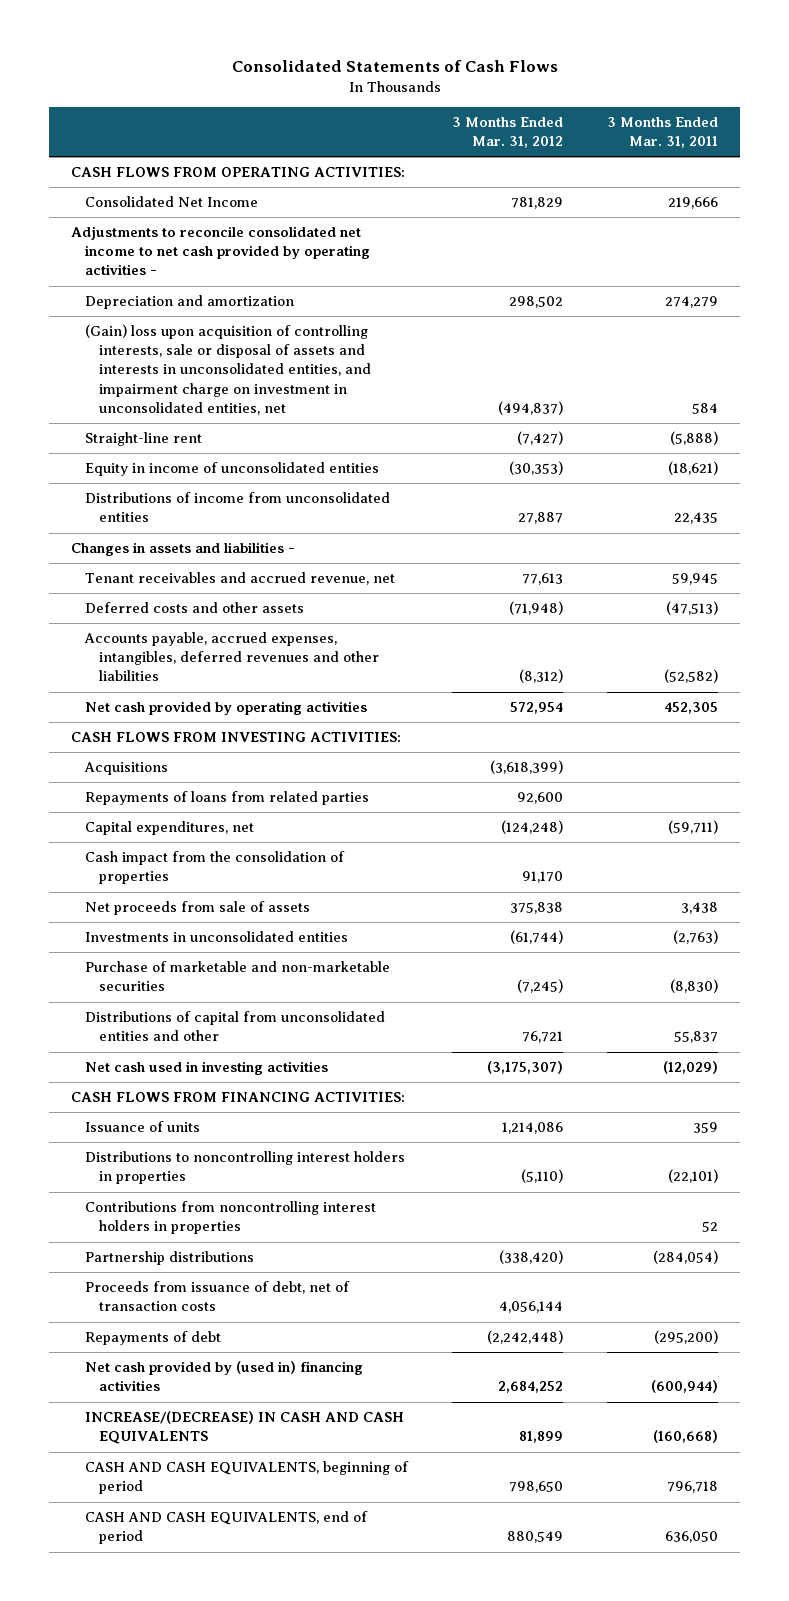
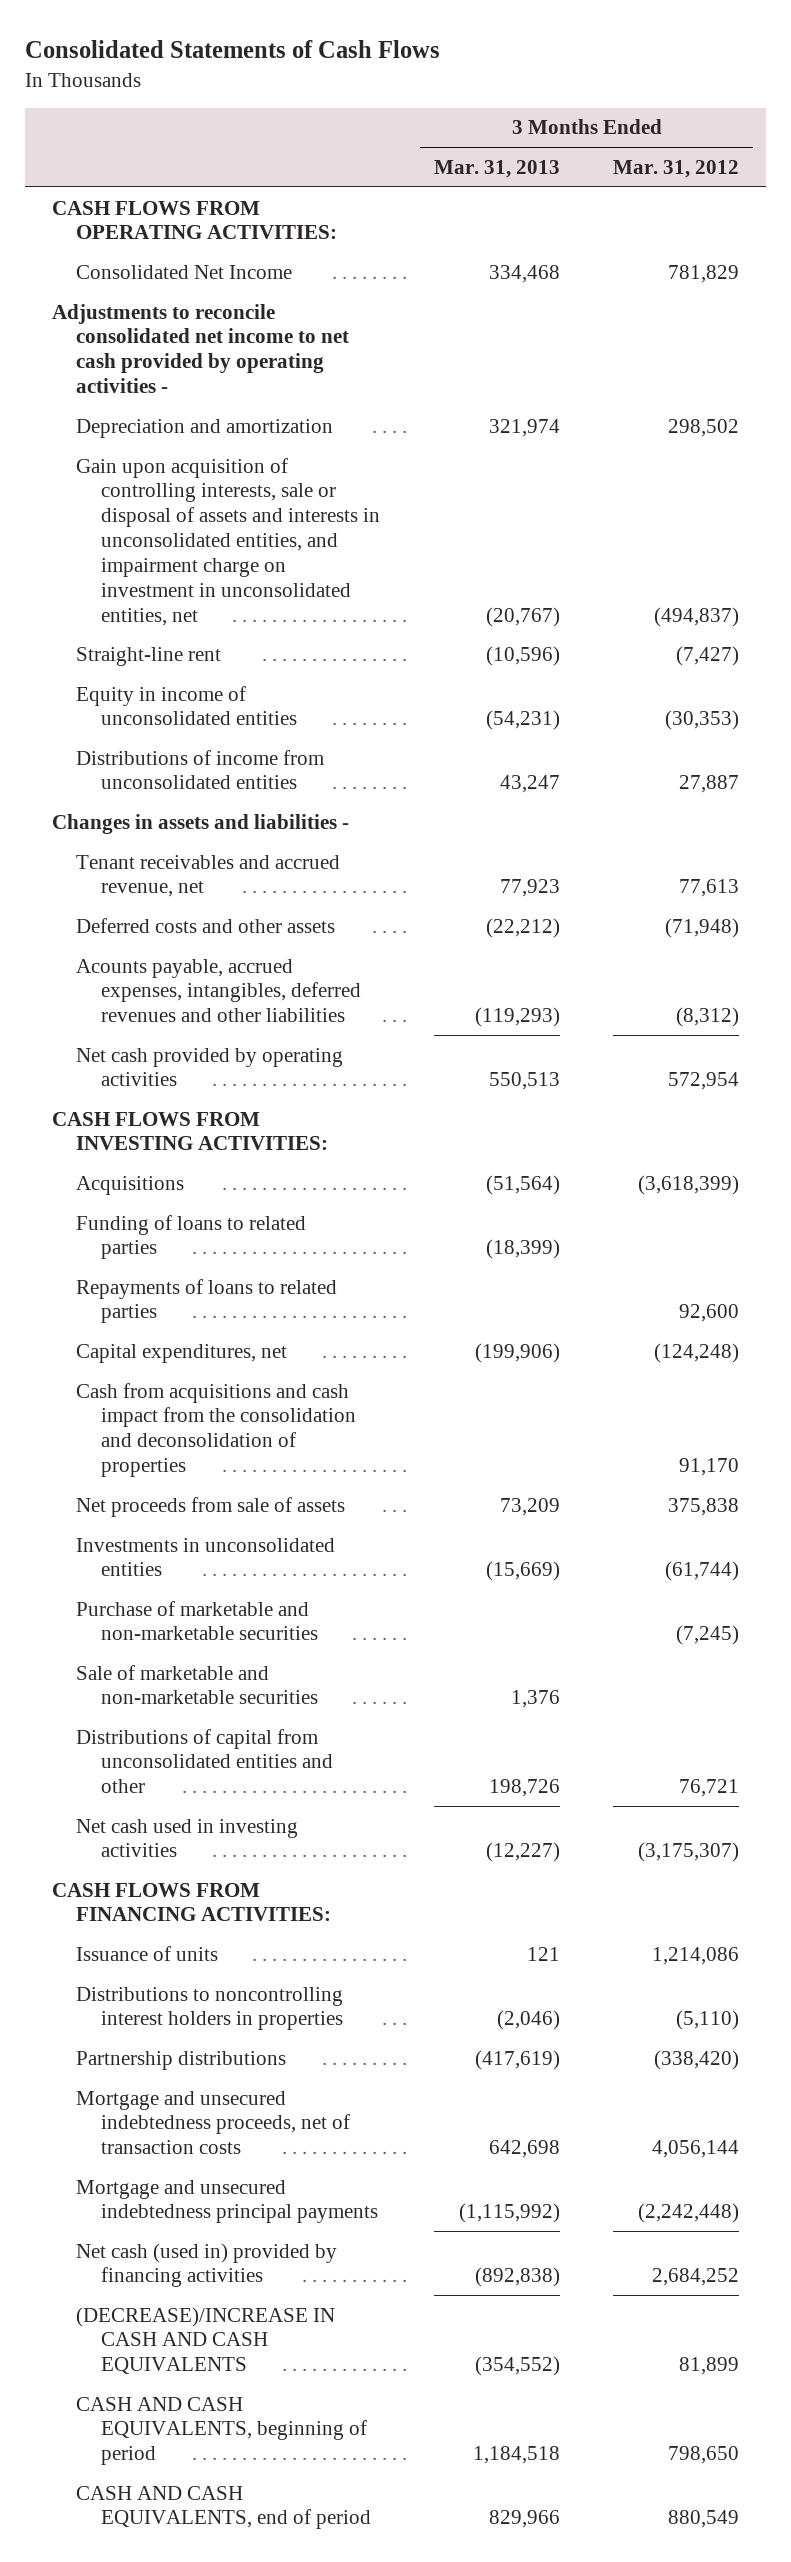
- | 3 Months Ended Mar. 31, 2012 | 3 Months Ended Mar. 31, 2011
+ | 3 Months Ended Mar. 31, 2013 | 3 Months Ended Mar. 31, 2012
- (Gain) loss upon acquisition of controlling interests, sale or disposal of assets and interests in unconsolidated entities, and impairment charge on investment in unconsolidated entities, net | (494,837) | 584
+ Gain upon acquisition of controlling interests, sale or disposal of assets and interests in unconsolidated entities, and impairment charge on investment in unconsolidated entities, net | (20,767) | (494,837)
- Accounts payable, accrued expenses, intangibles, deferred revenues and other liabilities | (8,312) | (52,582)
+ Acounts payable, accrued expenses, intangibles, deferred revenues and other liabilities | (119,293) | (8,312)
- Repayments of loans from related parties | 92,600 |
+ Funding of loans to related parties | (18,399) |
+ Repayments of loans to related parties | | 92,600
- Cash impact from the consolidation of properties | 91,170 |
+ Cash from acquisitions and cash impact from the consolidation and deconsolidation of properties | | 91,170
+ Sale of marketable and non-marketable securities | 1,376 |
- Contributions from noncontrolling interest holders in properties | | 52
- Proceeds from issuance of debt, net of transaction costs | 4,056,144 |
- Repayments of debt | (2,242,448) | (295,200)
- Net cash provided by (used in) financing activities | 2,684,252 | (600,944)
- INCREASE/(DECREASE) IN CASH AND CASH EQUIVALENTS | 81,899 | (160,668)
+ Mortgage and unsecured indebtedness proceeds, net of transaction costs | 642,698 | 4,056,144
+ Mortgage and unsecured indebtedness principal payments | (1,115,992) | (2,242,448)
+ Net cash (used in) provided by financing activities | (892,838) | 2,684,252
+ (DECREASE)/INCREASE IN CASH AND CASH EQUIVALENTS | (354,552) | 81,899

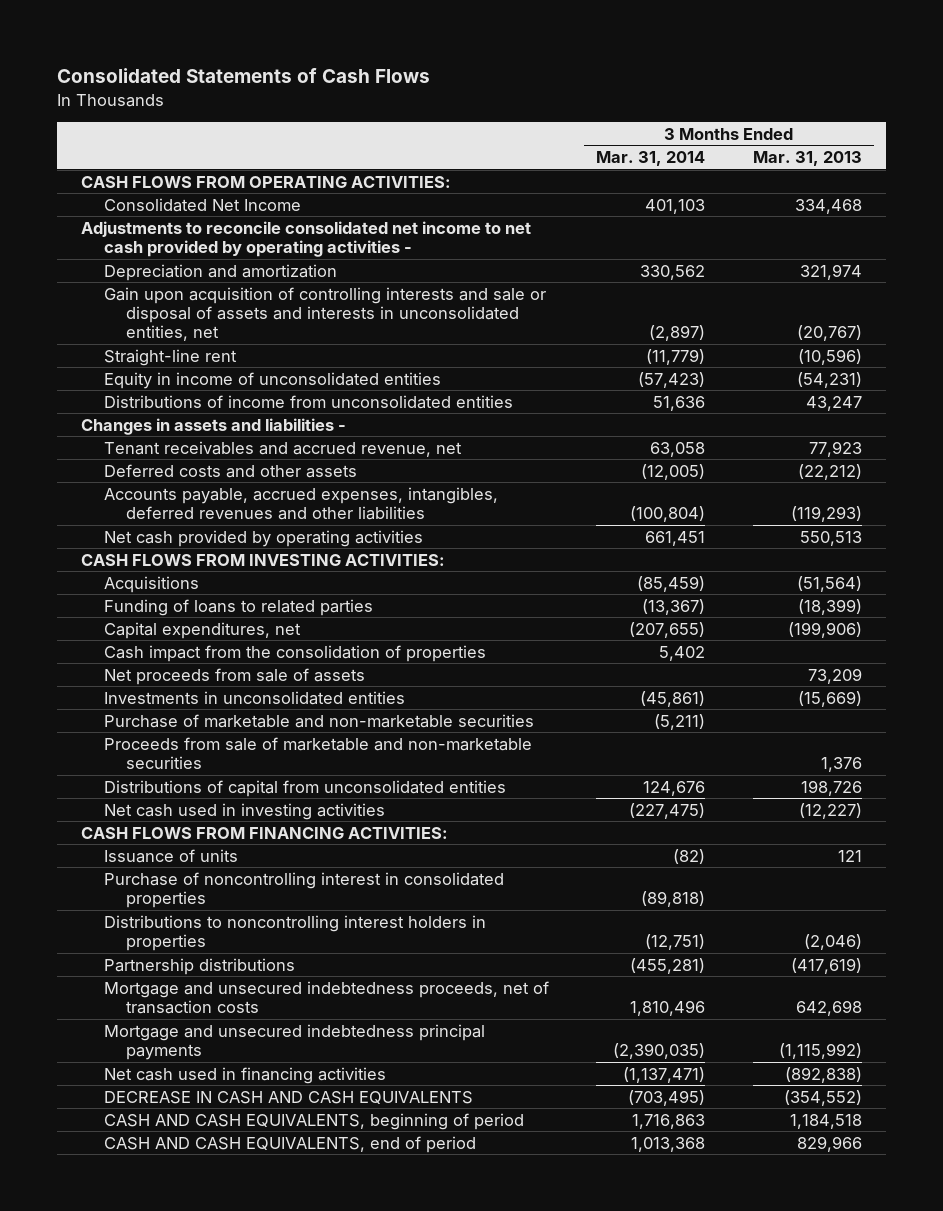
- | 3 Months Ended Mar. 31, 2013 | 3 Months Ended Mar. 31, 2012
+ | 3 Months Ended Mar. 31, 2014 | 3 Months Ended Mar. 31, 2013
- Gain upon acquisition of controlling interests, sale or disposal of assets and interests in unconsolidated entities, and impairment charge on investment in unconsolidated entities, net | (20,767) | (494,837)
+ Gain upon acquisition of controlling interests and sale or disposal of assets and interests in unconsolidated entities, net | (2,897) | (20,767)
- Acounts payable, accrued expenses, intangibles, deferred revenues and other liabilities | (119,293) | (8,312)
+ Accounts payable, accrued expenses, intangibles, deferred revenues and other liabilities | (100,804) | (119,293)
- Repayments of loans to related parties | | 92,600
- Cash from acquisitions and cash impact from the consolidation and deconsolidation of properties | | 91,170
+ Cash impact from the consolidation of properties | 5,402 |
- Sale of marketable and non-marketable securities | 1,376 |
- Distributions of capital from unconsolidated entities and other | 198,726 | 76,721
+ Proceeds from sale of marketable and non-marketable securities | | 1,376
+ Distributions of capital from unconsolidated entities | 124,676 | 198,726
+ Purchase of noncontrolling interest in consolidated properties | (89,818) |
- Net cash (used in) provided by financing activities | (892,838) | 2,684,252
- (DECREASE)/INCREASE IN CASH AND CASH EQUIVALENTS | (354,552) | 81,899
+ Net cash used in financing activities | (1,137,471) | (892,838)
+ DECREASE IN CASH AND CASH EQUIVALENTS | (703,495) | (354,552)

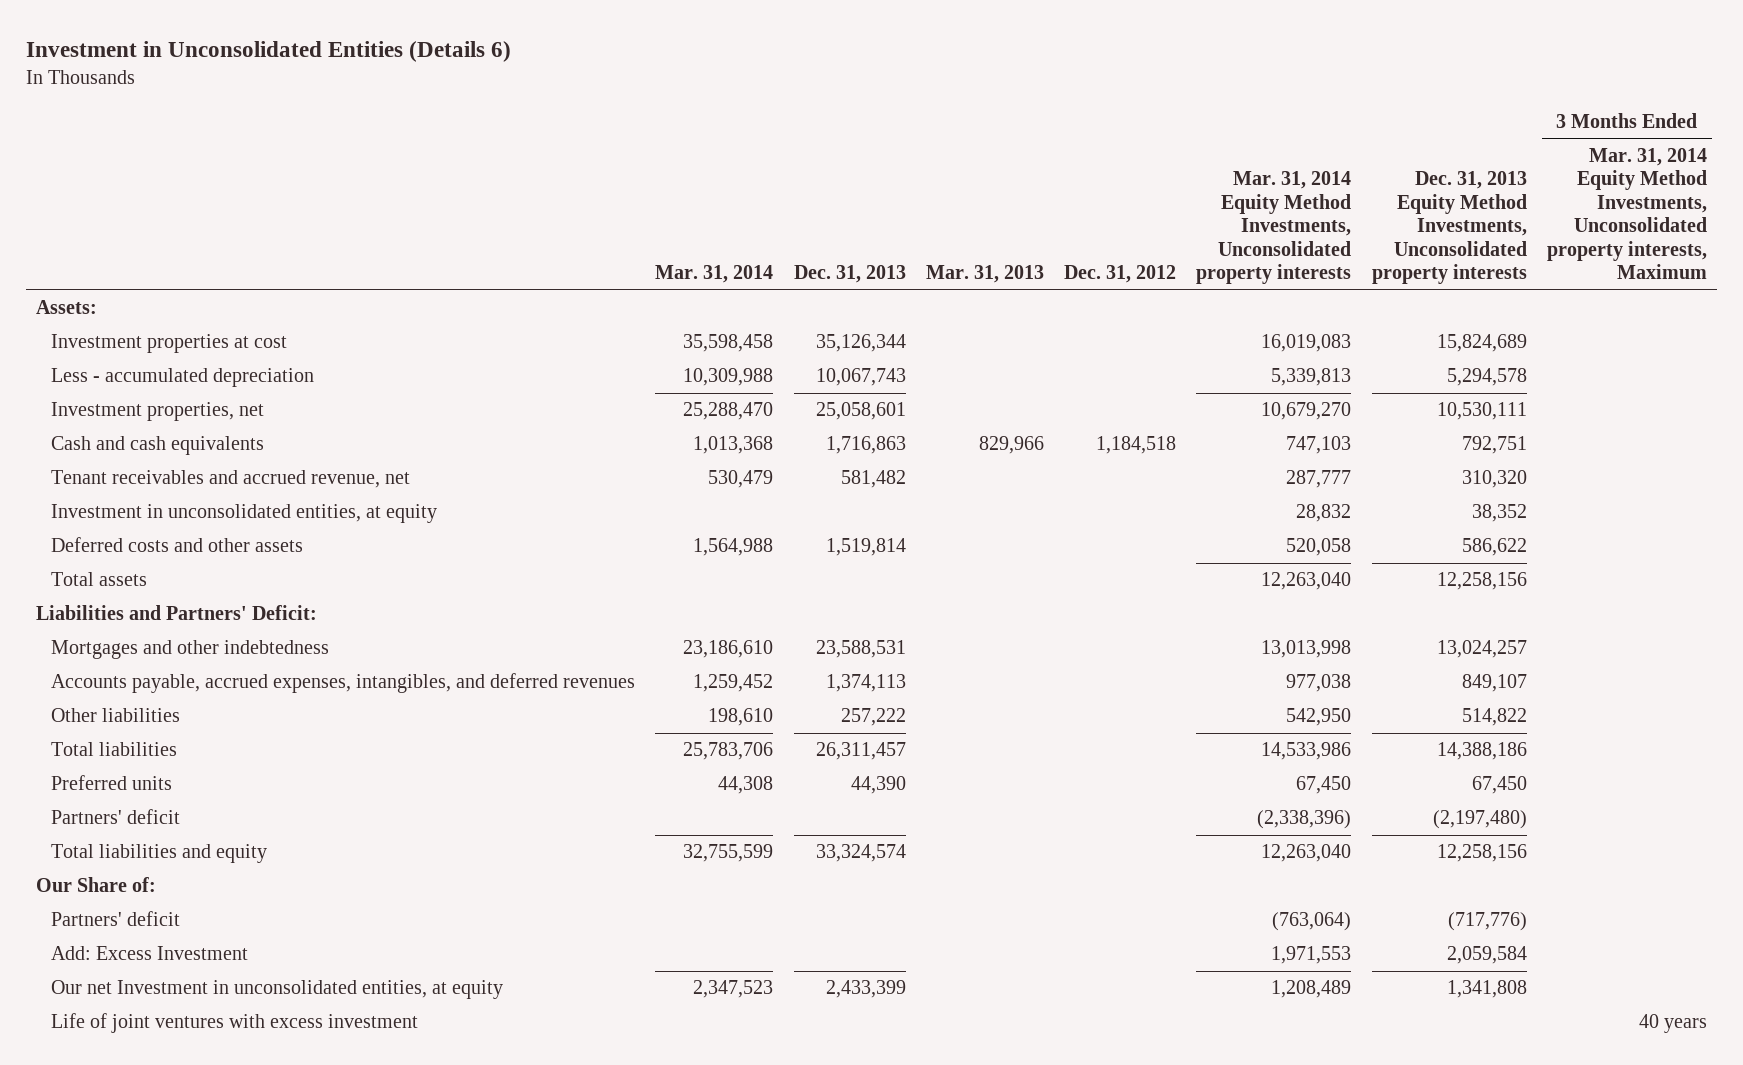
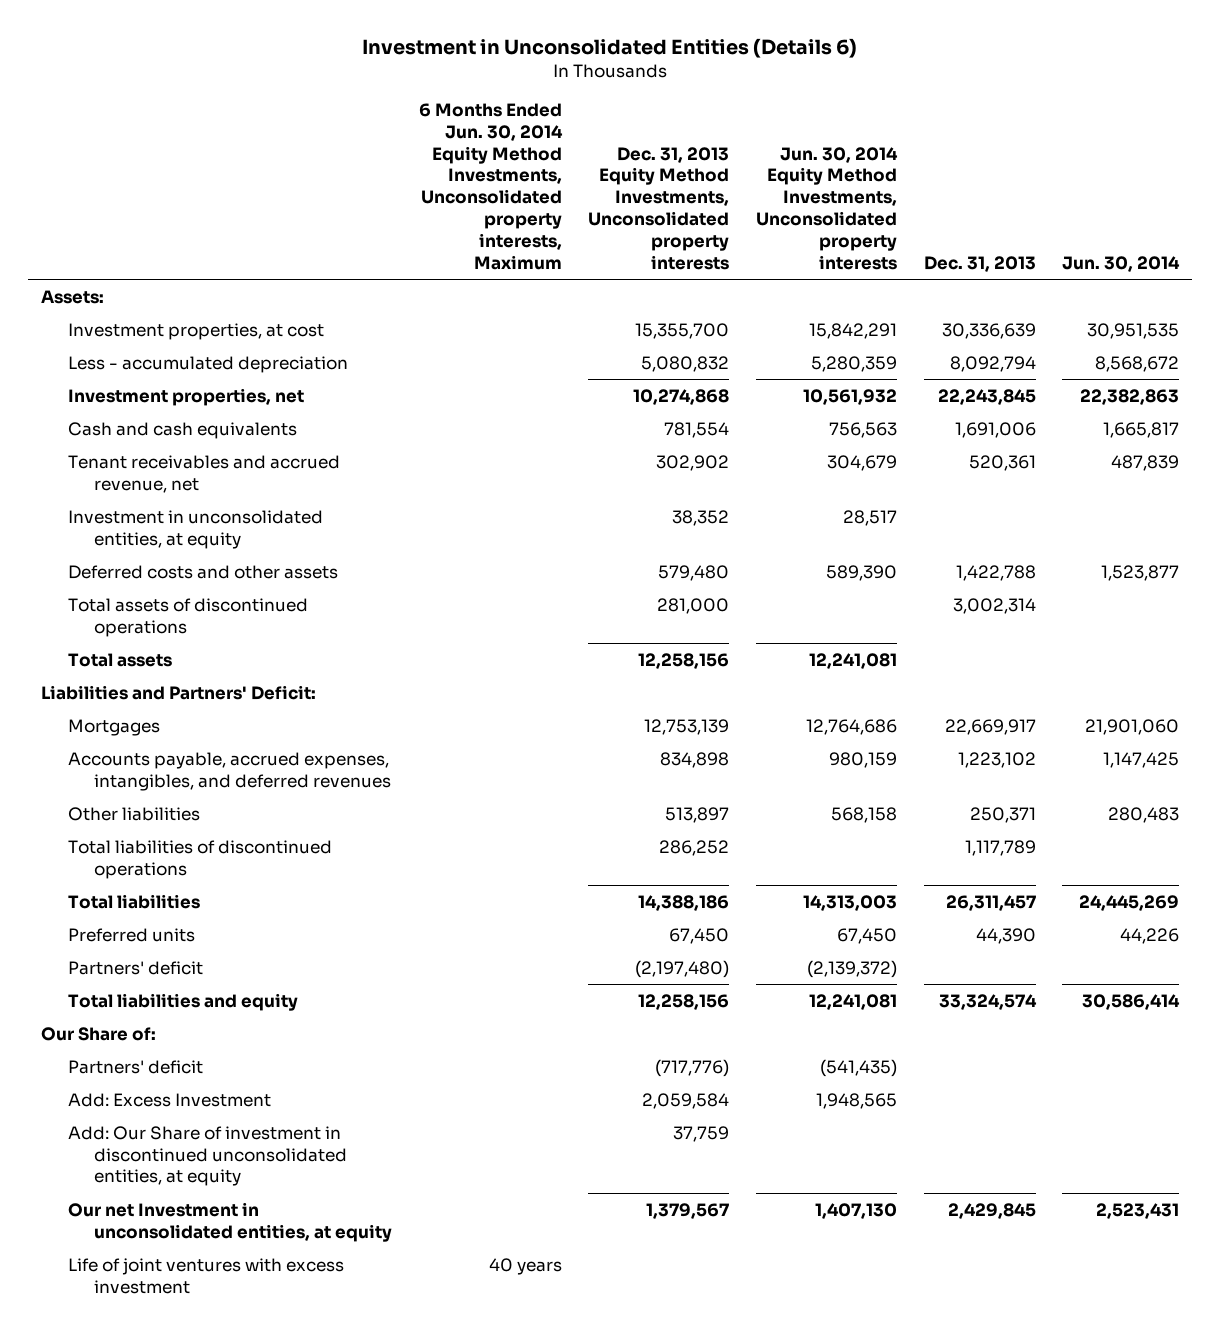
- | Mar. 31, 2014 | Dec. 31, 2013 | Mar. 31, 2013 | Dec. 31, 2012 | Mar. 31, 2014 Equity Method Investments, Unconsolidated property interests | Dec. 31, 2013 Equity Method Investments, Unconsolidated property interests | 3 Months Ended Mar. 31, 2014 Equity Method Investments, Unconsolidated property interests, Maximum
+ | 6 Months Ended Jun. 30, 2014 Equity Method Investments, Unconsolidated property interests, Maximum | Dec. 31, 2013 Equity Method Investments, Unconsolidated property interests | Jun. 30, 2014 Equity Method Investments, Unconsolidated property interests | Dec. 31, 2013 | Jun. 30, 2014
- Investment properties at cost | 35,598,458 | 35,126,344 | | | 16,019,083 | 15,824,689 |
- Less - accumulated depreciation | 10,309,988 | 10,067,743 | | | 5,339,813 | 5,294,578 |
- Investment properties, net | 25,288,470 | 25,058,601 | | | 10,679,270 | 10,530,111 |
- Cash and cash equivalents | 1,013,368 | 1,716,863 | 829,966 | 1,184,518 | 747,103 | 792,751 |
- Tenant receivables and accrued revenue, net | 530,479 | 581,482 | | | 287,777 | 310,320 |
+ Investment properties, at cost | | 15,355,700 | 15,842,291 | 30,336,639 | 30,951,535
+ Less - accumulated depreciation | | 5,080,832 | 5,280,359 | 8,092,794 | 8,568,672
+ Investment properties, net | | 10,274,868 | 10,561,932 | 22,243,845 | 22,382,863
+ Cash and cash equivalents | | 781,554 | 756,563 | 1,691,006 | 1,665,817
+ Tenant receivables and accrued revenue, net | | 302,902 | 304,679 | 520,361 | 487,839
- Deferred costs and other assets | 1,564,988 | 1,519,814 | | | 520,058 | 586,622 |
+ Deferred costs and other assets | | 579,480 | 589,390 | 1,422,788 | 1,523,877
+ Total assets of discontinued operations | | 281,000 | | 3,002,314 |
- Mortgages and other indebtedness | 23,186,610 | 23,588,531 | | | 13,013,998 | 13,024,257 |
- Accounts payable, accrued expenses, intangibles, and deferred revenues | 1,259,452 | 1,374,113 | | | 977,038 | 849,107 |
- Other liabilities | 198,610 | 257,222 | | | 542,950 | 514,822 |
+ Mortgages | | 12,753,139 | 12,764,686 | 22,669,917 | 21,901,060
+ Accounts payable, accrued expenses, intangibles, and deferred revenues | | 834,898 | 980,159 | 1,223,102 | 1,147,425
+ Other liabilities | | 513,897 | 568,158 | 250,371 | 280,483
+ Total liabilities of discontinued operations | | 286,252 | | 1,117,789 |
- Our net Investment in unconsolidated entities, at equity | 2,347,523 | 2,433,399 | | | 1,208,489 | 1,341,808 |
+ Add: Our Share of investment in discontinued unconsolidated entities, at equity | | 37,759 | | |
+ Our net Investment in unconsolidated entities, at equity | | 1,379,567 | 1,407,130 | 2,429,845 | 2,523,431

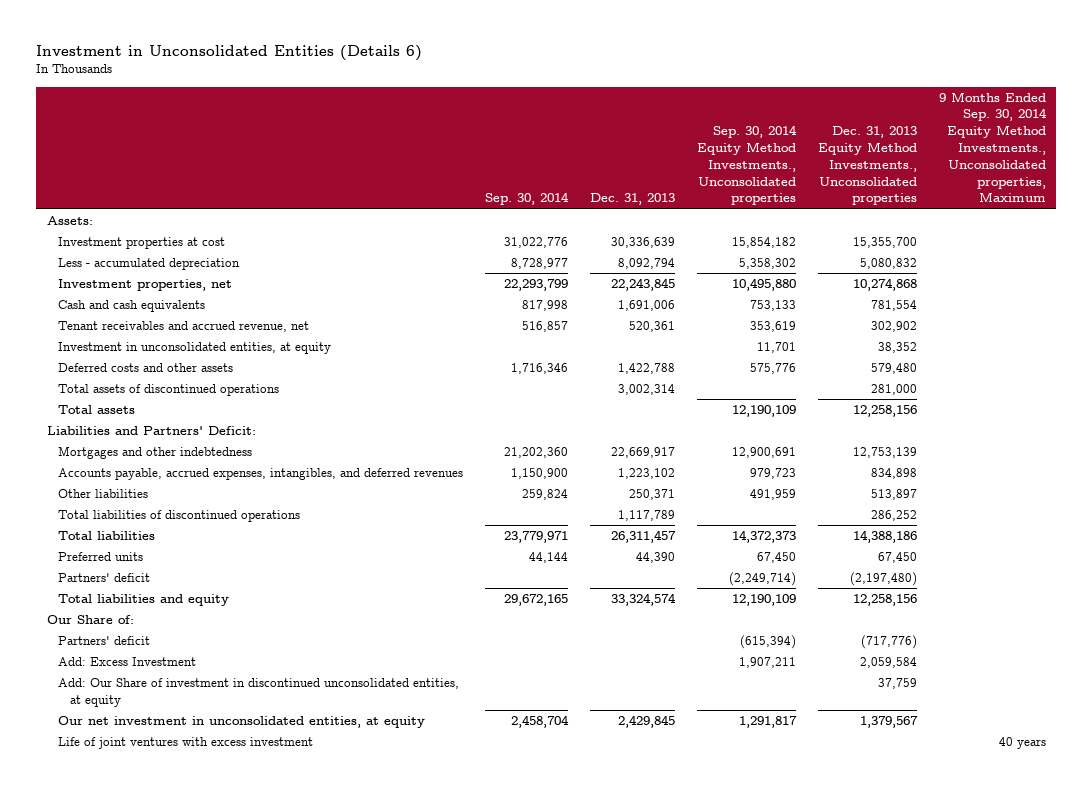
- | 6 Months Ended Jun. 30, 2014 Equity Method Investments, Unconsolidated property interests, Maximum | Dec. 31, 2013 Equity Method Investments, Unconsolidated property interests | Jun. 30, 2014 Equity Method Investments, Unconsolidated property interests | Dec. 31, 2013 | Jun. 30, 2014
+ | Sep. 30, 2014 | Dec. 31, 2013 | Sep. 30, 2014 Equity Method Investments., Unconsolidated properties | Dec. 31, 2013 Equity Method Investments., Unconsolidated properties | 9 Months Ended Sep. 30, 2014 Equity Method Investments., Unconsolidated properties, Maximum
- Investment properties, at cost | | 15,355,700 | 15,842,291 | 30,336,639 | 30,951,535
+ Investment properties at cost | 31,022,776 | 30,336,639 | 15,854,182 | 15,355,700 |
- Mortgages | | 12,753,139 | 12,764,686 | 22,669,917 | 21,901,060
+ Mortgages and other indebtedness | 21,202,360 | 22,669,917 | 12,900,691 | 12,753,139 |
- Our net Investment in unconsolidated entities, at equity | | 1,379,567 | 1,407,130 | 2,429,845 | 2,523,431
+ Our net investment in unconsolidated entities, at equity | 2,458,704 | 2,429,845 | 1,291,817 | 1,379,567 |

